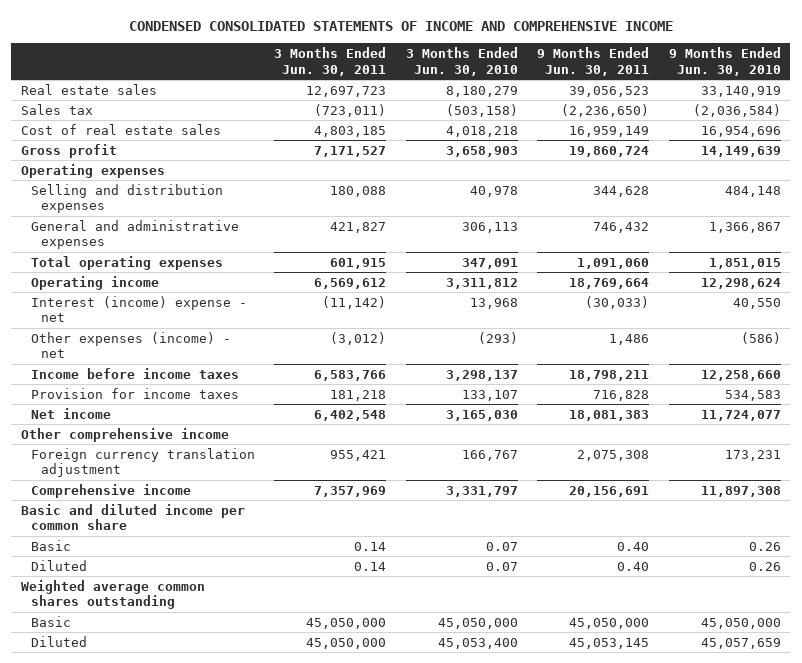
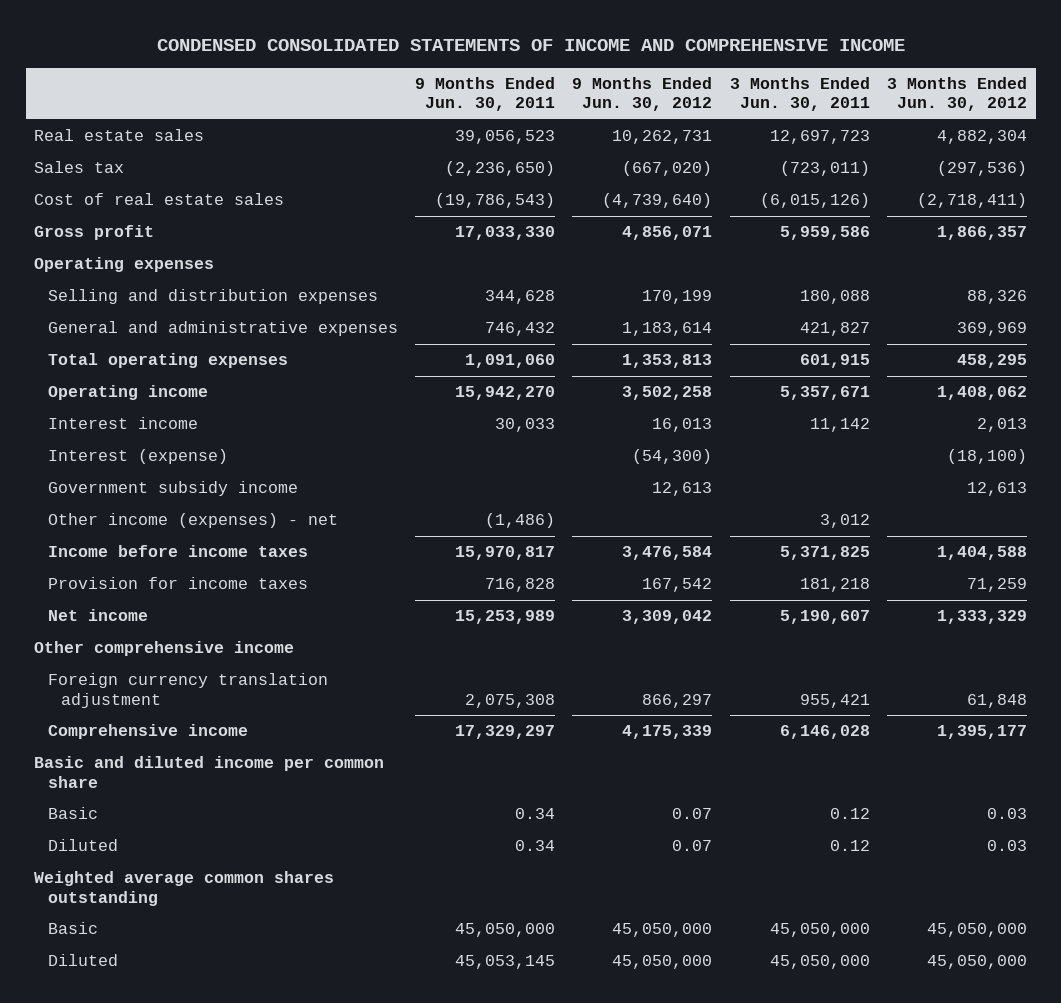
- | 3 Months Ended Jun. 30, 2011 | 3 Months Ended Jun. 30, 2010 | 9 Months Ended Jun. 30, 2011 | 9 Months Ended Jun. 30, 2010
+ | 9 Months Ended Jun. 30, 2011 | 9 Months Ended Jun. 30, 2012 | 3 Months Ended Jun. 30, 2011 | 3 Months Ended Jun. 30, 2012
- Cost of real estate sales | 4,803,185 | 4,018,218 | 16,959,149 | 16,954,696
- Gross profit | 7,171,527 | 3,658,903 | 19,860,724 | 14,149,639
+ Cost of real estate sales | (19,786,543) | (4,739,640) | (6,015,126) | (2,718,411)
+ Gross profit | 17,033,330 | 4,856,071 | 5,959,586 | 1,866,357
- Operating income | 6,569,612 | 3,311,812 | 18,769,664 | 12,298,624
- Interest (income) expense - net | (11,142) | 13,968 | (30,033) | 40,550
- Other expenses (income) - net | (3,012) | (293) | 1,486 | (586)
- Income before income taxes | 6,583,766 | 3,298,137 | 18,798,211 | 12,258,660
+ Operating income | 15,942,270 | 3,502,258 | 5,357,671 | 1,408,062
+ Interest income | 30,033 | 16,013 | 11,142 | 2,013
+ Interest (expense) | | (54,300) | | (18,100)
+ Government subsidy income | | 12,613 | | 12,613
+ Other income (expenses) - net | (1,486) | | 3,012 |
+ Income before income taxes | 15,970,817 | 3,476,584 | 5,371,825 | 1,404,588
- Net income | 6,402,548 | 3,165,030 | 18,081,383 | 11,724,077
+ Net income | 15,253,989 | 3,309,042 | 5,190,607 | 1,333,329
- Comprehensive income | 7,357,969 | 3,331,797 | 20,156,691 | 11,897,308
+ Comprehensive income | 17,329,297 | 4,175,339 | 6,146,028 | 1,395,177
- Basic | 0.14 | 0.07 | 0.40 | 0.26
- Diluted | 0.14 | 0.07 | 0.40 | 0.26
+ Basic | 0.34 | 0.07 | 0.12 | 0.03
+ Diluted | 0.34 | 0.07 | 0.12 | 0.03

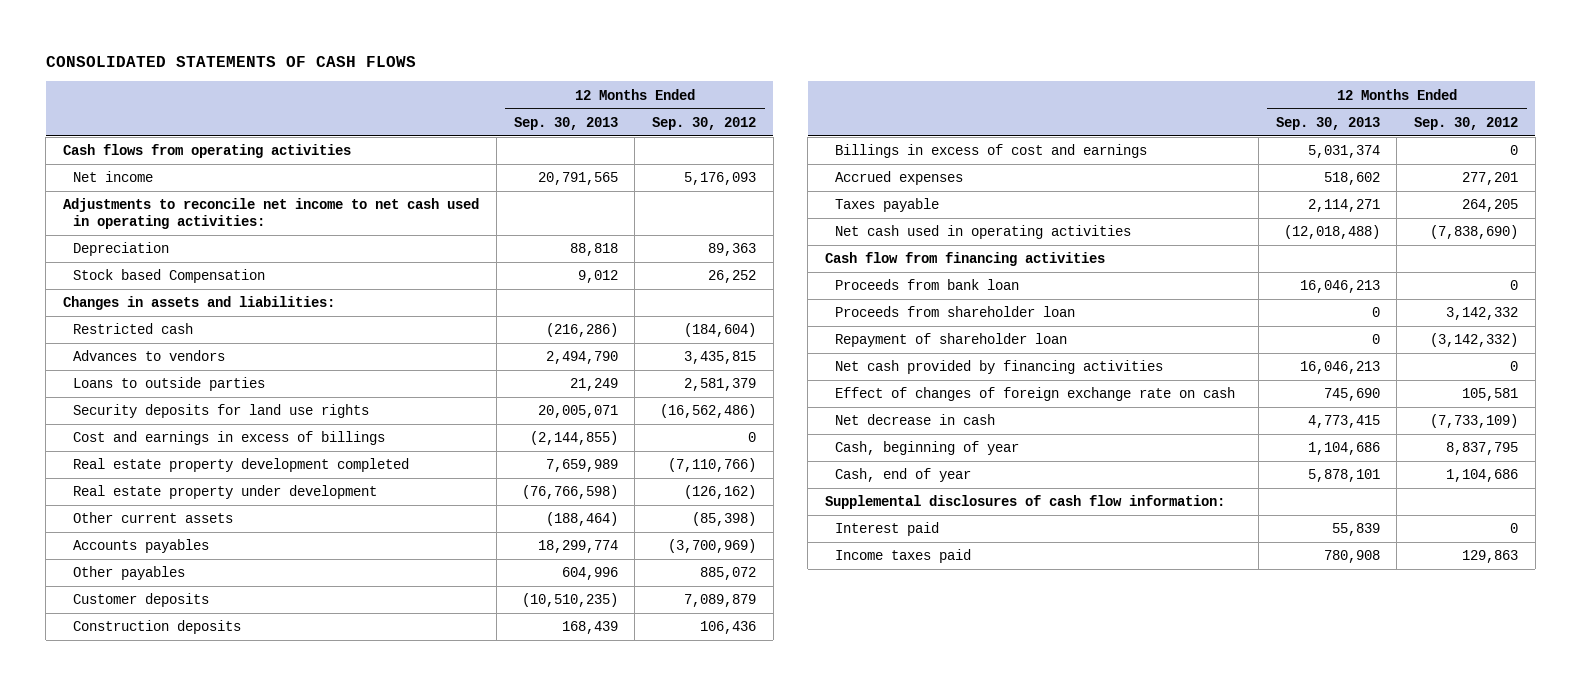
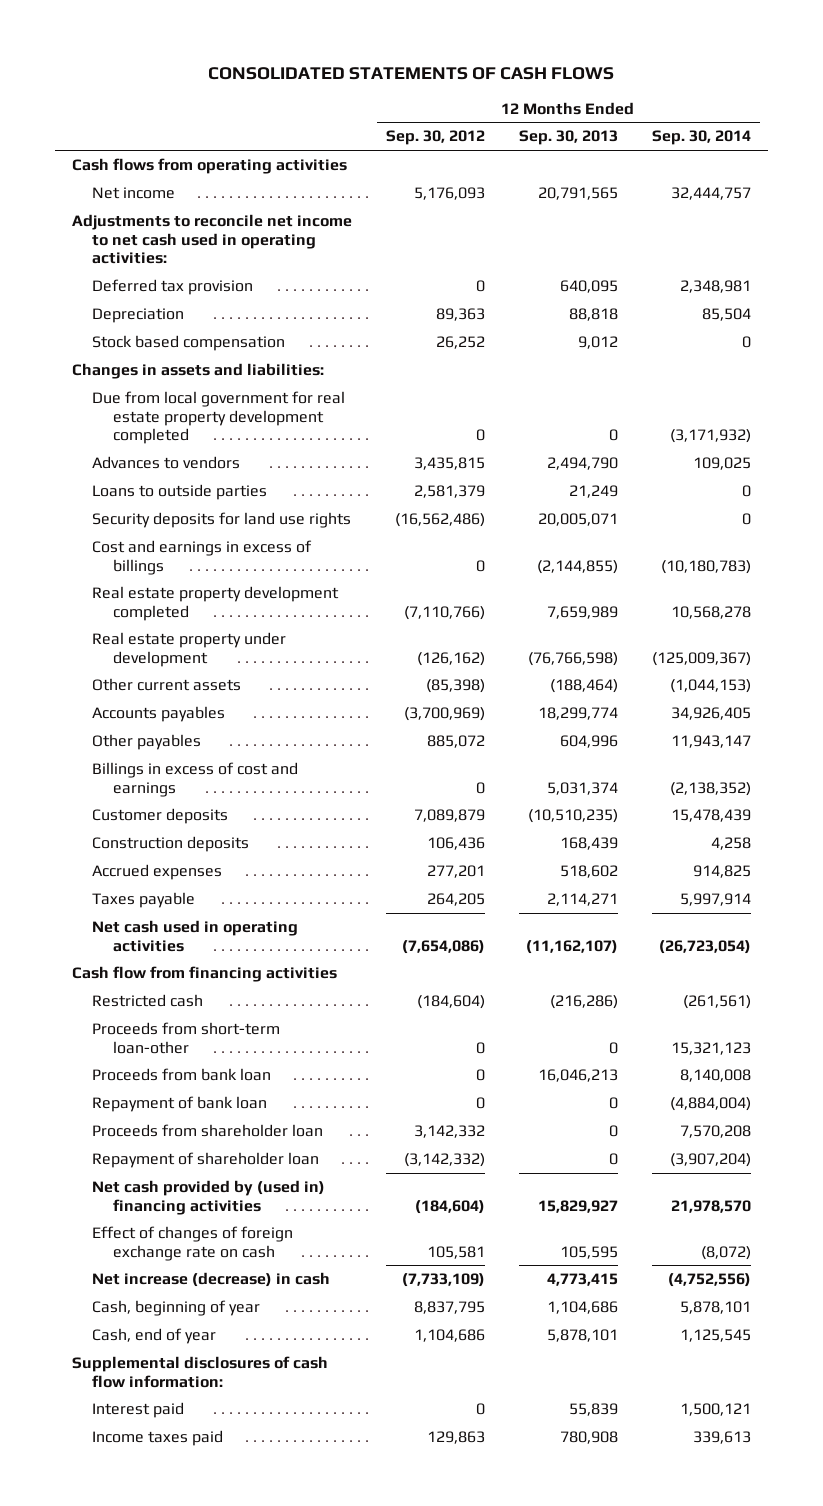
- | 12 Months Ended Sep. 30, 2013 | 12 Months Ended Sep. 30, 2012
+ | 12 Months Ended Sep. 30, 2012 | 12 Months Ended Sep. 30, 2013 | 12 Months Ended Sep. 30, 2014
+ Deferred tax provision | 0 | 640,095 | 2,348,981
- Stock based Compensation | 9,012 | 26,252
+ Stock based compensation | 26,252 | 9,012 | 0
+ Due from local government for real estate property development completed | 0 | 0 | (3,171,932)
moved up: Billings in excess of cost and earnings | 0 | 5,031,374 | (2,138,352)
- Net cash used in operating activities | (12,018,488) | (7,838,690)
+ Net cash used in operating activities | (7,654,086) | (11,162,107) | (26,723,054)
moved down: Restricted cash | (184,604) | (216,286) | (261,561)
+ Proceeds from short-term loan-other | 0 | 0 | 15,321,123
+ Repayment of bank loan | 0 | 0 | (4,884,004)
- Net cash provided by financing activities | 16,046,213 | 0
- Effect of changes of foreign exchange rate on cash | 745,690 | 105,581
- Net decrease in cash | 4,773,415 | (7,733,109)
+ Net cash provided by (used in) financing activities | (184,604) | 15,829,927 | 21,978,570
+ Effect of changes of foreign exchange rate on cash | 105,581 | 105,595 | (8,072)
+ Net increase (decrease) in cash | (7,733,109) | 4,773,415 | (4,752,556)

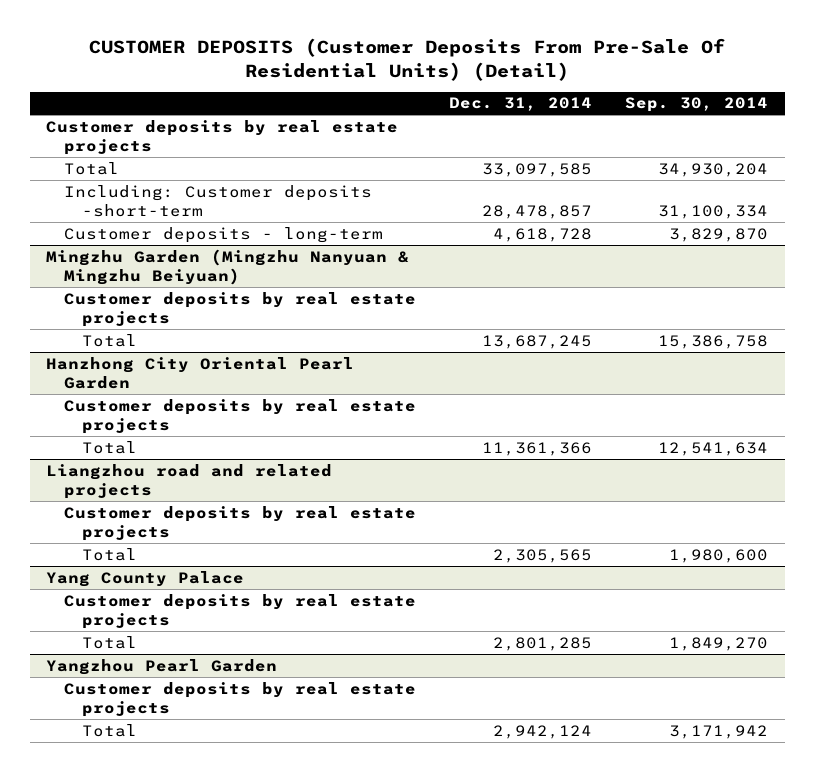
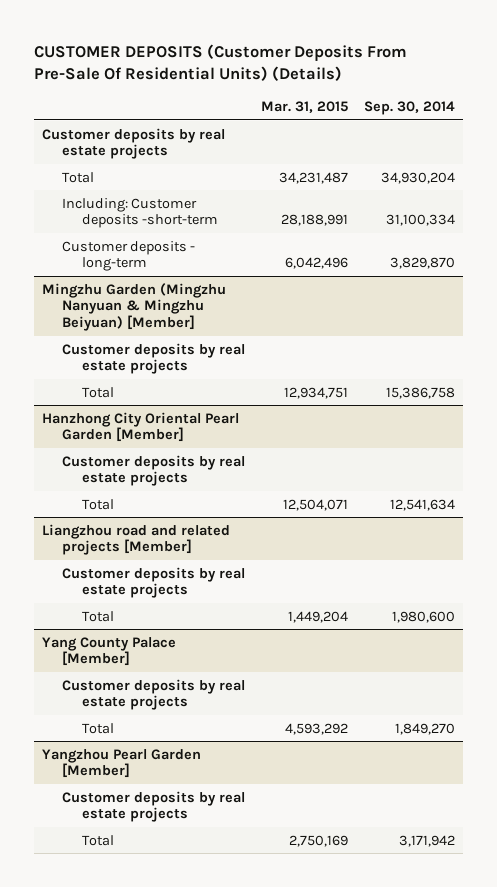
- CUSTOMER DEPOSITS (Customer Deposits From Pre-Sale Of Residential Units) (Detail)
+ CUSTOMER DEPOSITS (Customer Deposits From Pre-Sale Of Residential Units) (Details)
- | Dec. 31, 2014 | Sep. 30, 2014
+ | Mar. 31, 2015 | Sep. 30, 2014
- Mingzhu Garden (Mingzhu Nanyuan & Mingzhu Beiyuan)
+ Mingzhu Garden (Mingzhu Nanyuan & Mingzhu Beiyuan) [Member]
- Hanzhong City Oriental Pearl Garden
+ Hanzhong City Oriental Pearl Garden [Member]
- Liangzhou road and related projects
+ Liangzhou road and related projects [Member]
- Yang County Palace
+ Yang County Palace [Member]
- Yangzhou Pearl Garden
+ Yangzhou Pearl Garden [Member]

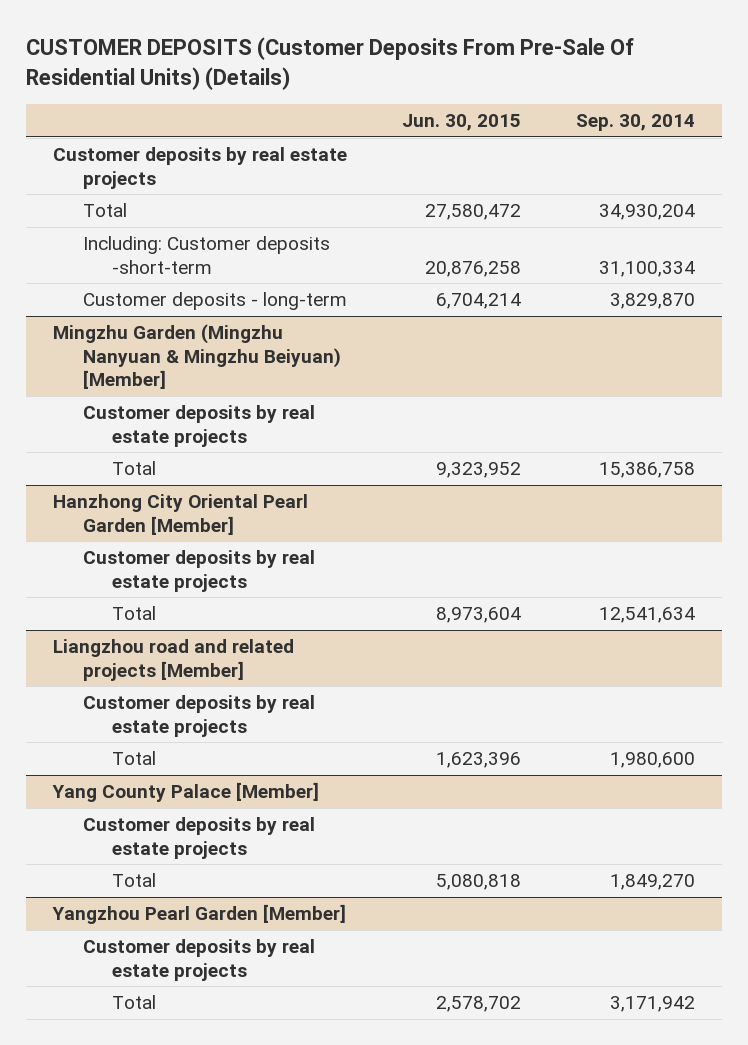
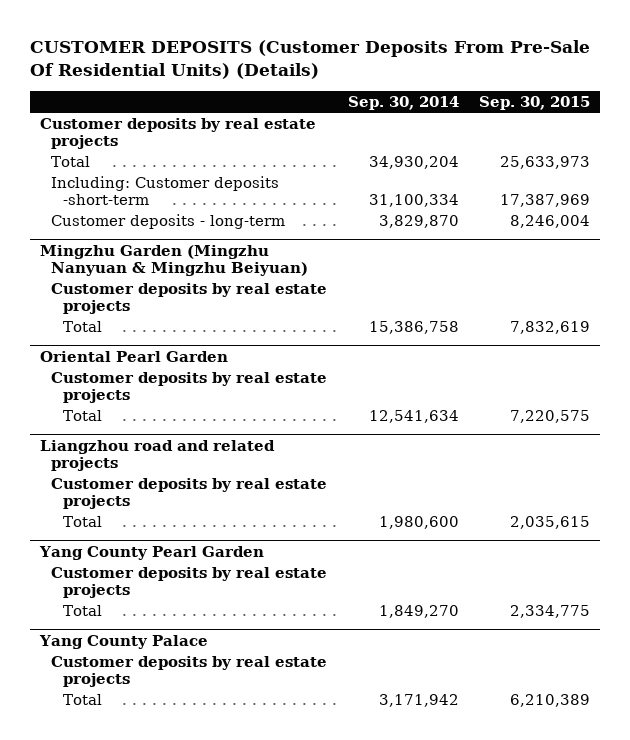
- | Jun. 30, 2015 | Sep. 30, 2014
+ | Sep. 30, 2014 | Sep. 30, 2015
- Mingzhu Garden (Mingzhu Nanyuan & Mingzhu Beiyuan) [Member]
+ Mingzhu Garden (Mingzhu Nanyuan & Mingzhu Beiyuan)
- Hanzhong City Oriental Pearl Garden [Member]
+ Oriental Pearl Garden
- Liangzhou road and related projects [Member]
+ Liangzhou road and related projects
- Yang County Palace [Member]
+ Yang County Pearl Garden
- Yangzhou Pearl Garden [Member]
+ Yang County Palace

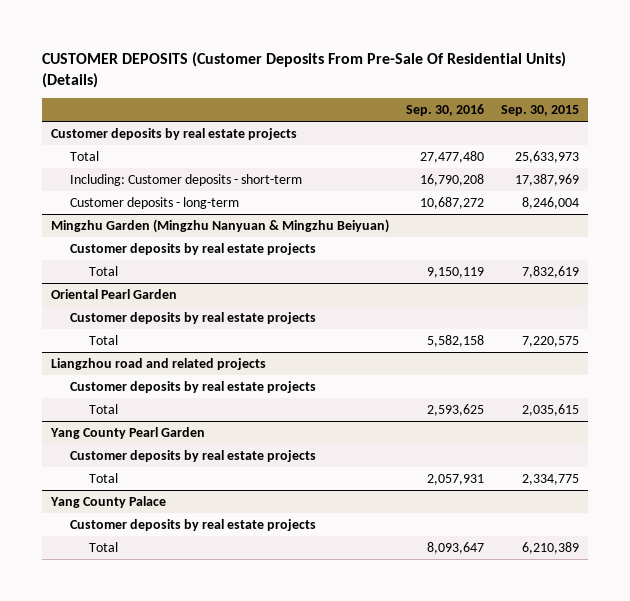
- | Sep. 30, 2014 | Sep. 30, 2015
+ | Sep. 30, 2016 | Sep. 30, 2015
- Including: Customer deposits -short-term | 31,100,334 | 17,387,969
+ Including: Customer deposits - short-term | 16,790,208 | 17,387,969

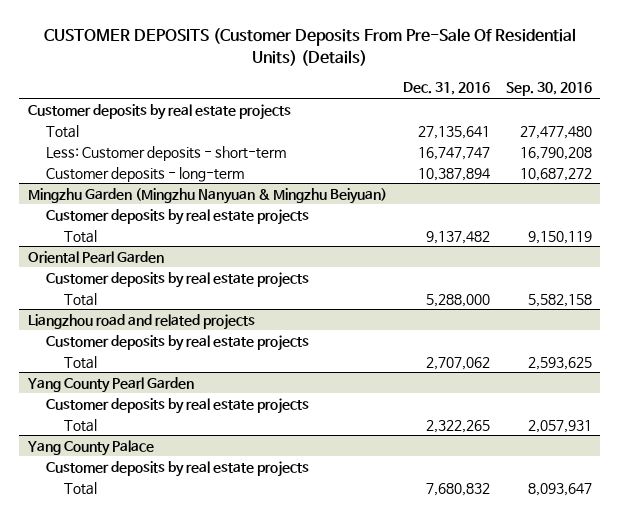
- | Sep. 30, 2016 | Sep. 30, 2015
+ | Dec. 31, 2016 | Sep. 30, 2016
- Including: Customer deposits - short-term | 16,790,208 | 17,387,969
+ Less: Customer deposits - short-term | 16,747,747 | 16,790,208

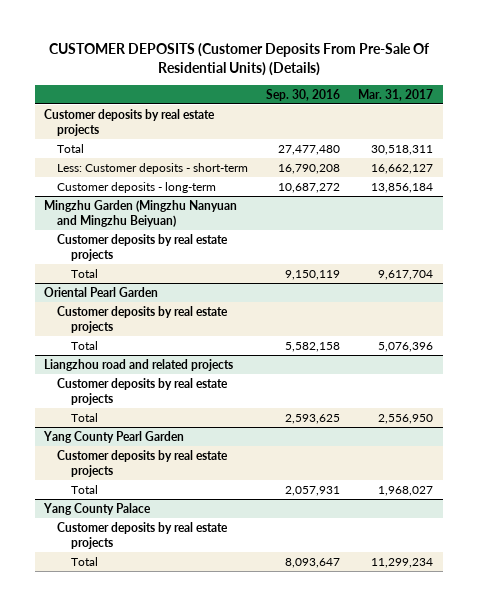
- | Dec. 31, 2016 | Sep. 30, 2016
+ | Sep. 30, 2016 | Mar. 31, 2017
- Mingzhu Garden (Mingzhu Nanyuan & Mingzhu Beiyuan)
+ Mingzhu Garden (Mingzhu Nanyuan and Mingzhu Beiyuan)

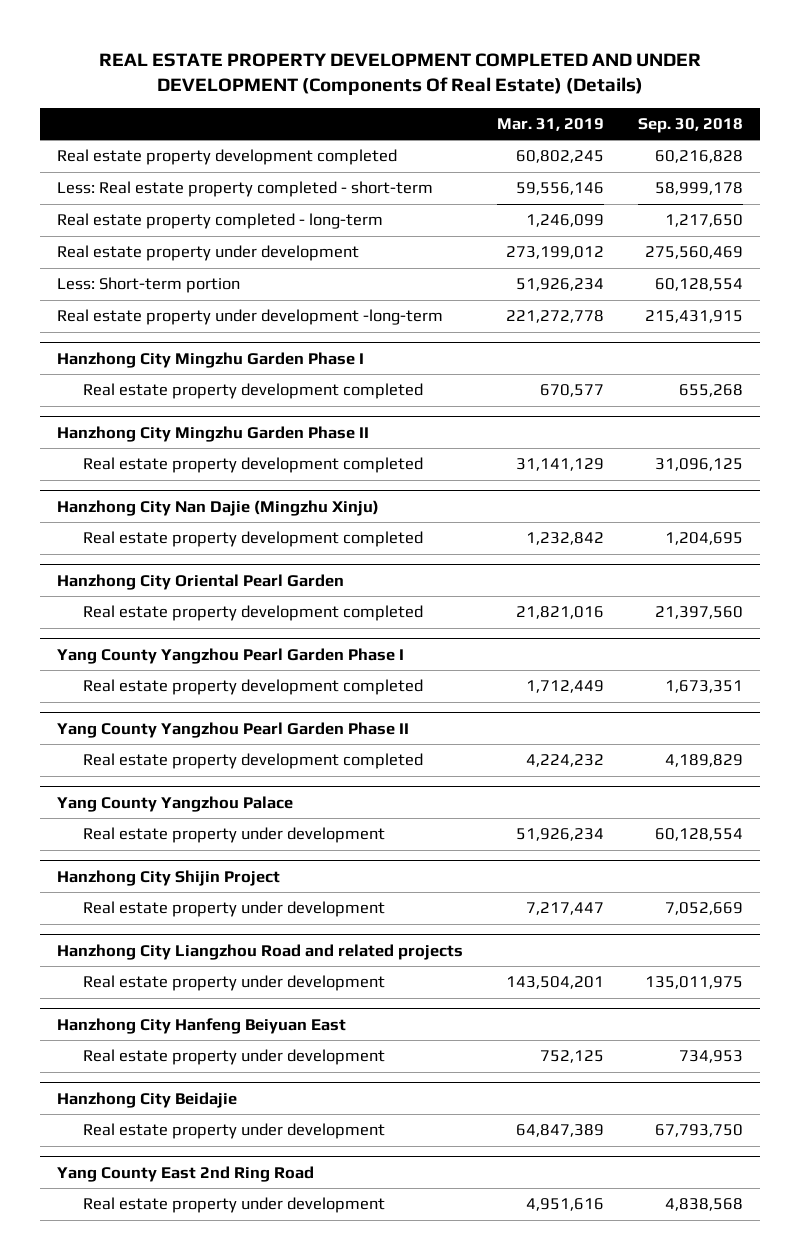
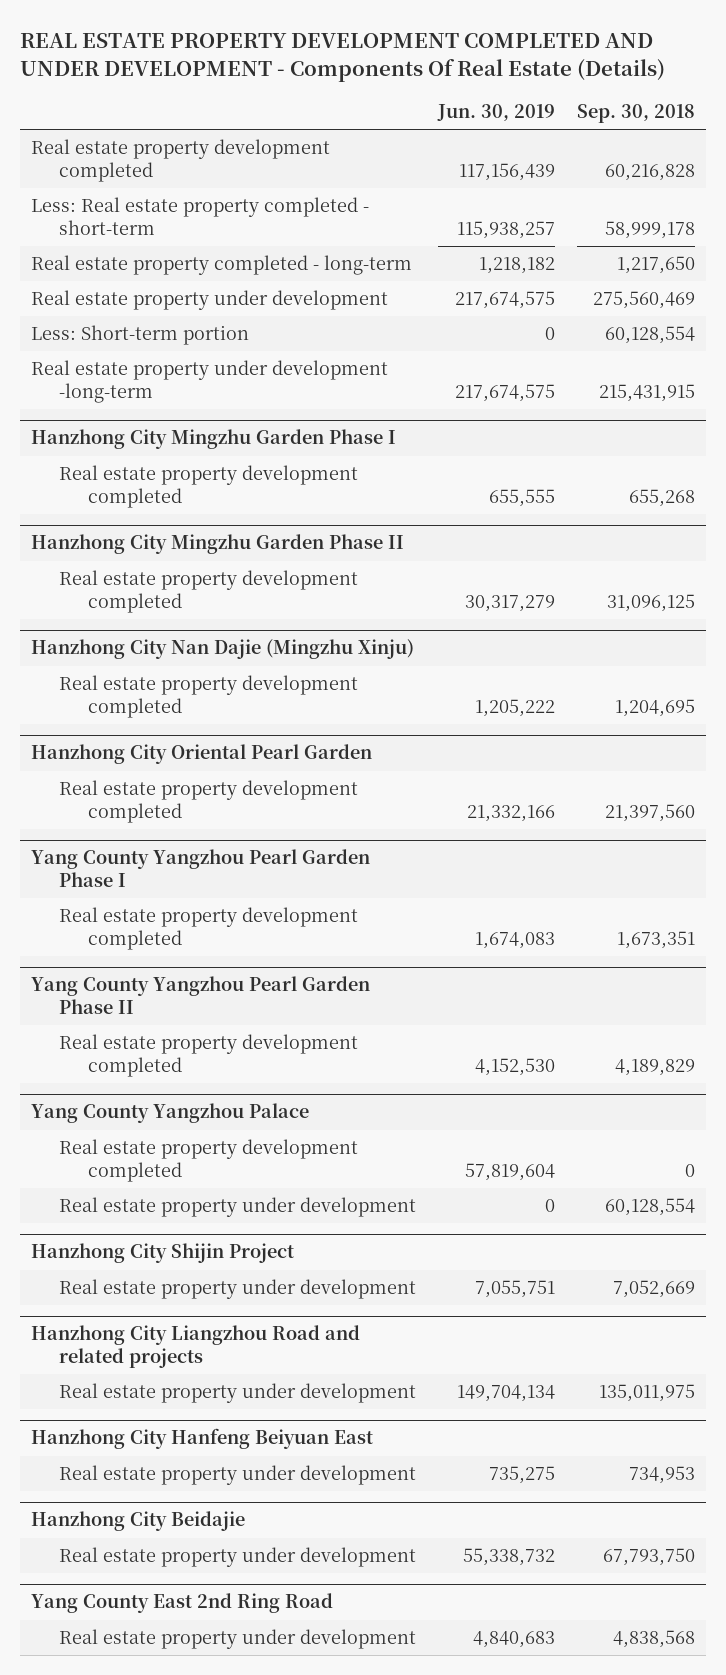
- REAL ESTATE PROPERTY DEVELOPMENT COMPLETED AND UNDER DEVELOPMENT (Components Of Real Estate) (Details)
+ REAL ESTATE PROPERTY DEVELOPMENT COMPLETED AND UNDER DEVELOPMENT - Components Of Real Estate (Details)
- | Mar. 31, 2019 | Sep. 30, 2018
+ | Jun. 30, 2019 | Sep. 30, 2018
@ Yang County Yangzhou Palace
+ Real estate property development completed | 57,819,604 | 0

